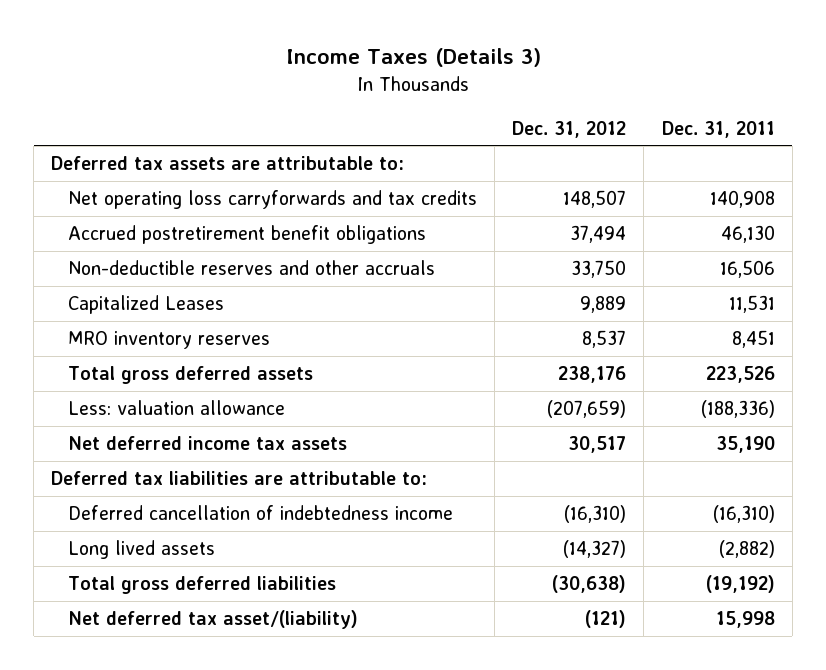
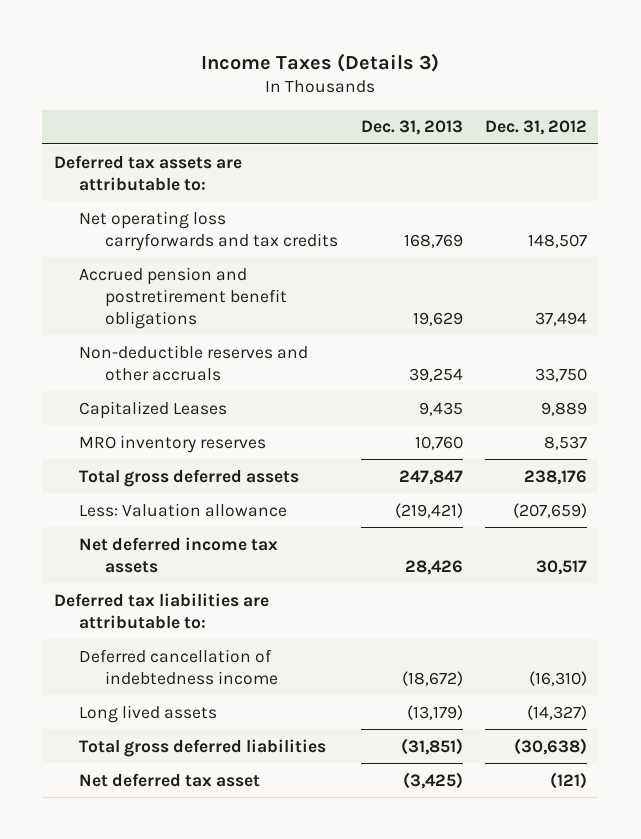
- | Dec. 31, 2012 | Dec. 31, 2011
+ | Dec. 31, 2013 | Dec. 31, 2012
- Accrued postretirement benefit obligations | 37,494 | 46,130
+ Accrued pension and postretirement benefit obligations | 19,629 | 37,494
- Less: valuation allowance | (207,659) | (188,336)
+ Less: Valuation allowance | (219,421) | (207,659)
- Net deferred tax asset/(liability) | (121) | 15,998
+ Net deferred tax asset | (3,425) | (121)

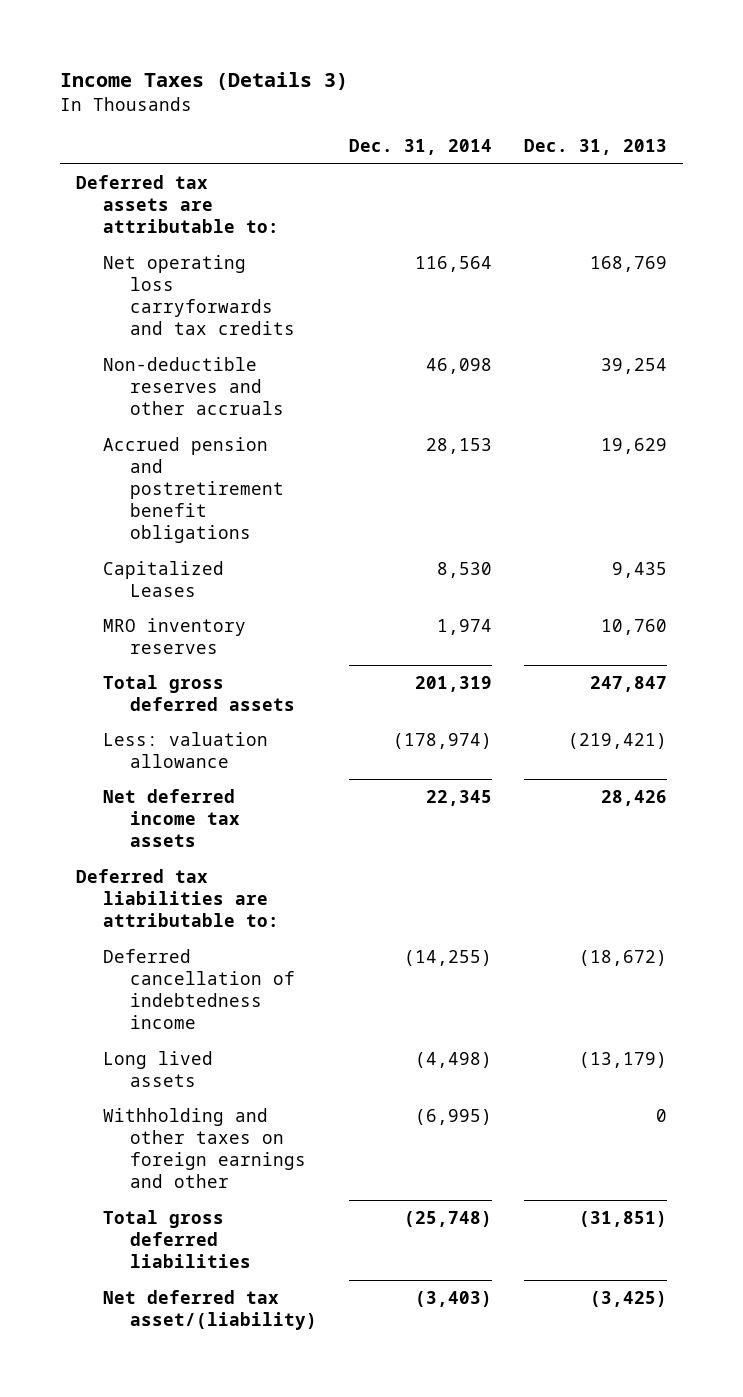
- | Dec. 31, 2013 | Dec. 31, 2012
+ | Dec. 31, 2014 | Dec. 31, 2013
moved down: Accrued pension and postretirement benefit obligations | 28,153 | 19,629
- Less: Valuation allowance | (219,421) | (207,659)
+ Less: valuation allowance | (178,974) | (219,421)
+ Withholding and other taxes on foreign earnings and other | (6,995) | 0
- Net deferred tax asset | (3,425) | (121)
+ Net deferred tax asset/(liability) | (3,403) | (3,425)

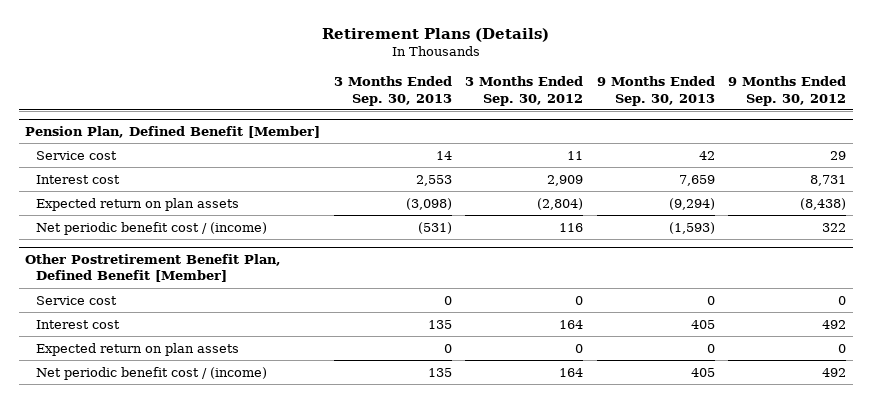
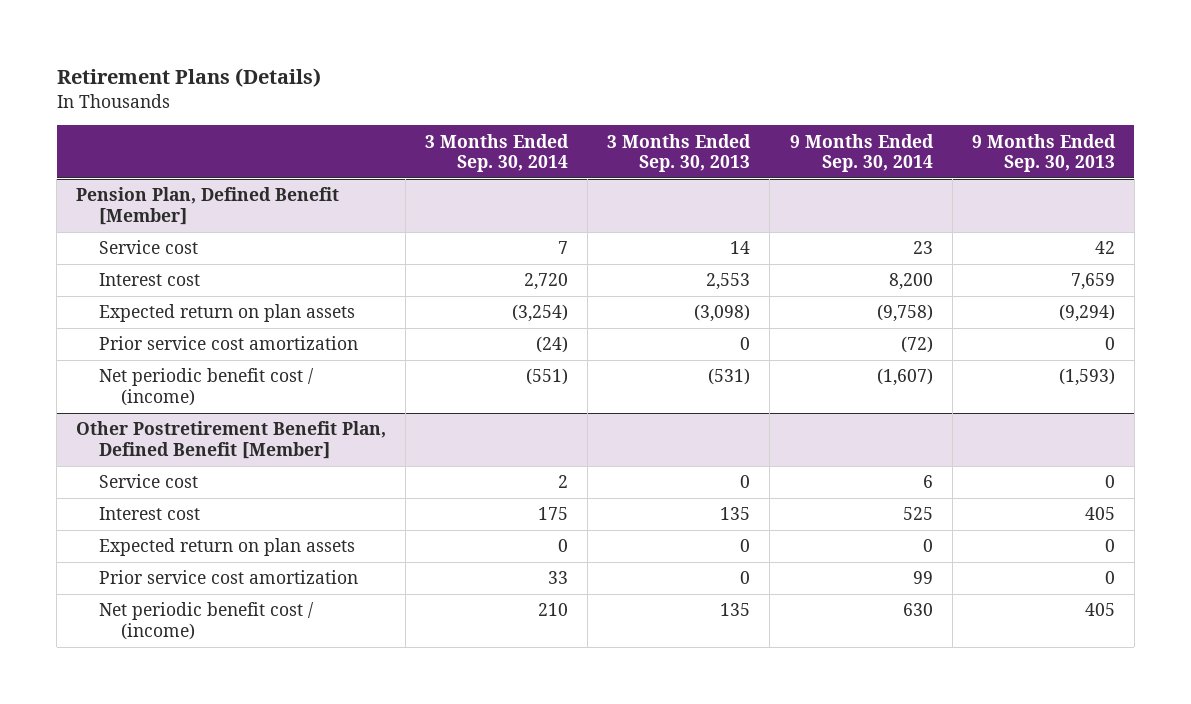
- | 3 Months Ended Sep. 30, 2013 | 3 Months Ended Sep. 30, 2012 | 9 Months Ended Sep. 30, 2013 | 9 Months Ended Sep. 30, 2012
+ | 3 Months Ended Sep. 30, 2014 | 3 Months Ended Sep. 30, 2013 | 9 Months Ended Sep. 30, 2014 | 9 Months Ended Sep. 30, 2013
@ Pension Plan, Defined Benefit [Member]
+ Prior service cost amortization | (24) | 0 | (72) | 0
@ Other Postretirement Benefit Plan, Defined Benefit [Member]
+ Prior service cost amortization | 33 | 0 | 99 | 0

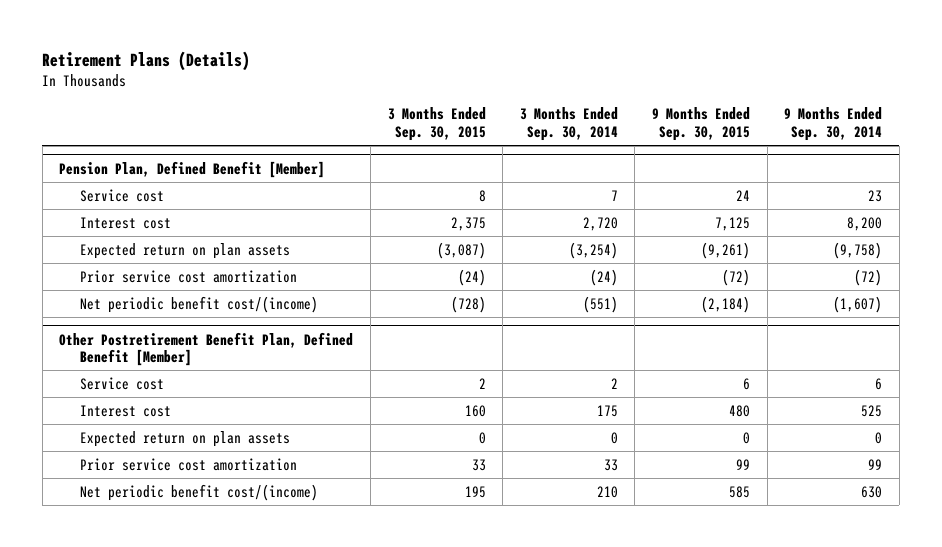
- | 3 Months Ended Sep. 30, 2014 | 3 Months Ended Sep. 30, 2013 | 9 Months Ended Sep. 30, 2014 | 9 Months Ended Sep. 30, 2013
+ | 3 Months Ended Sep. 30, 2015 | 3 Months Ended Sep. 30, 2014 | 9 Months Ended Sep. 30, 2015 | 9 Months Ended Sep. 30, 2014
@ Pension Plan, Defined Benefit [Member]
- Net periodic benefit cost / (income) | (551) | (531) | (1,607) | (1,593)
+ Net periodic benefit cost/(income) | (728) | (551) | (2,184) | (1,607)
@ Other Postretirement Benefit Plan, Defined Benefit [Member]
- Net periodic benefit cost / (income) | 210 | 135 | 630 | 405
+ Net periodic benefit cost/(income) | 195 | 210 | 585 | 630

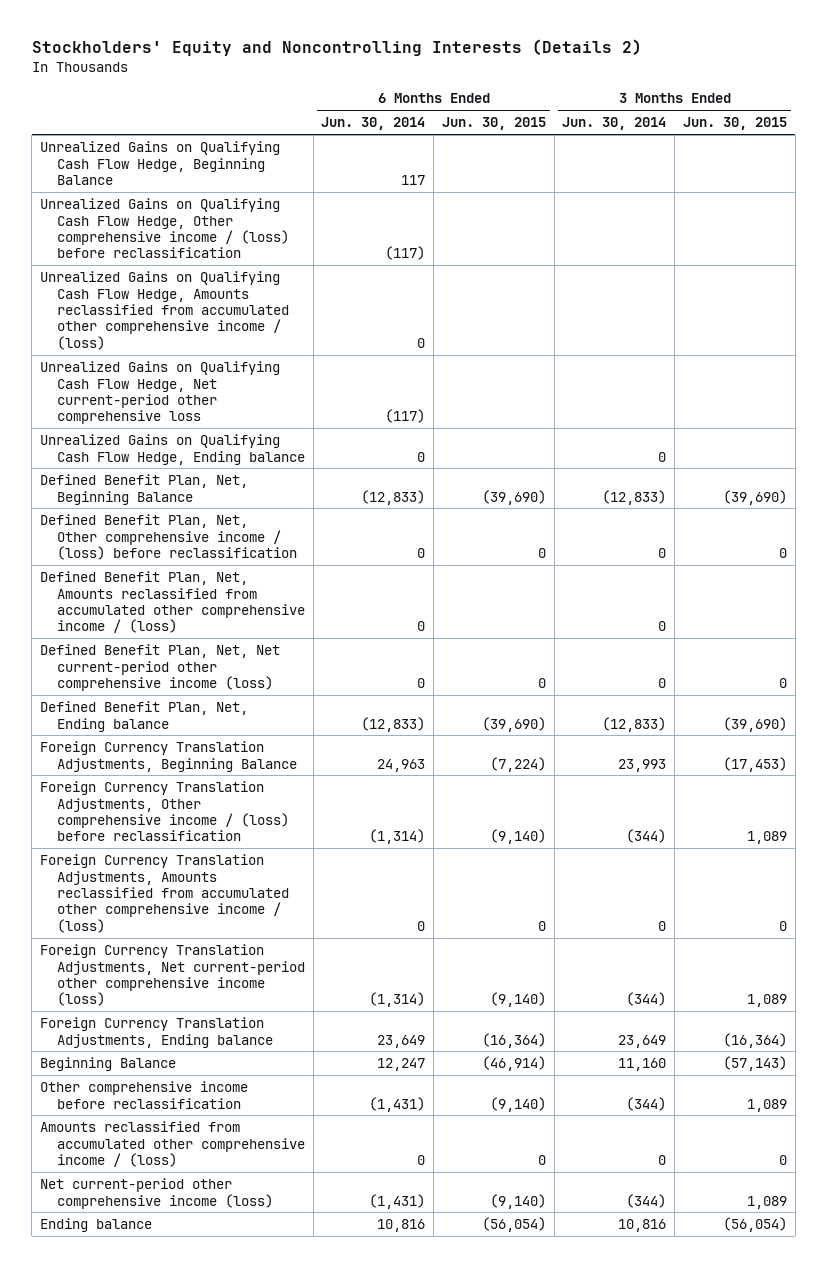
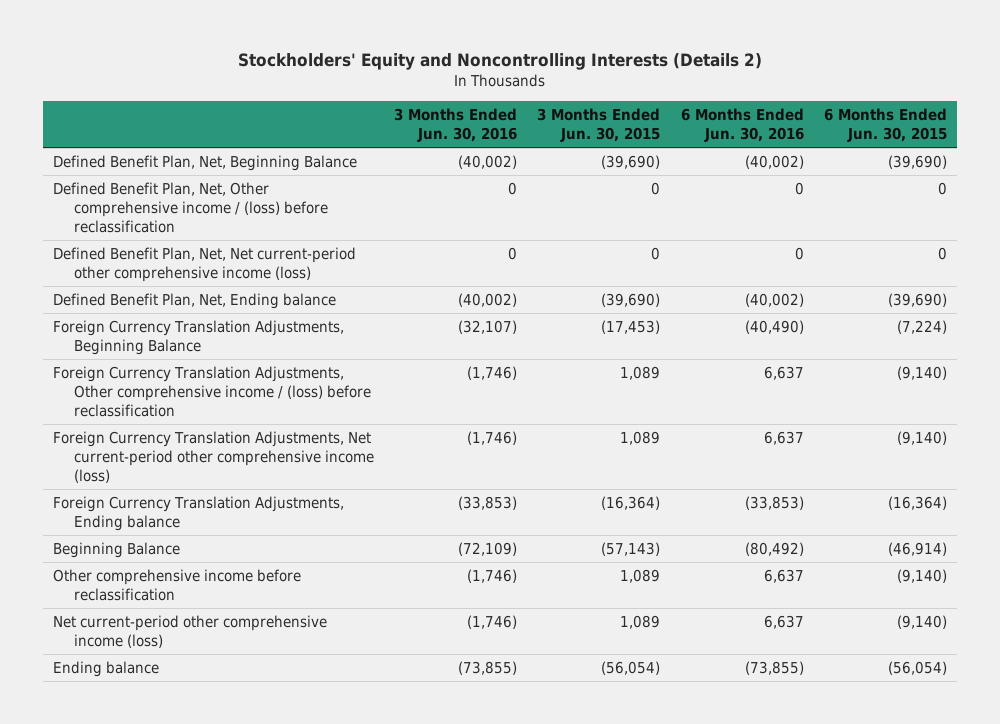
- | 6 Months Ended Jun. 30, 2014 | 6 Months Ended Jun. 30, 2015 | 3 Months Ended Jun. 30, 2014 | 3 Months Ended Jun. 30, 2015
+ | 3 Months Ended Jun. 30, 2016 | 3 Months Ended Jun. 30, 2015 | 6 Months Ended Jun. 30, 2016 | 6 Months Ended Jun. 30, 2015
- Unrealized Gains on Qualifying Cash Flow Hedge, Beginning Balance | 117 | | |
- Unrealized Gains on Qualifying Cash Flow Hedge, Other comprehensive income / (loss) before reclassification | (117) | | |
- Unrealized Gains on Qualifying Cash Flow Hedge, Amounts reclassified from accumulated other comprehensive income / (loss) | 0 | | |
- Unrealized Gains on Qualifying Cash Flow Hedge, Net current-period other comprehensive loss | (117) | | |
- Unrealized Gains on Qualifying Cash Flow Hedge, Ending balance | 0 | | 0 |
- Defined Benefit Plan, Net, Amounts reclassified from accumulated other comprehensive income / (loss) | 0 | | 0 |
- Foreign Currency Translation Adjustments, Amounts reclassified from accumulated other comprehensive income / (loss) | 0 | 0 | 0 | 0
- Amounts reclassified from accumulated other comprehensive income / (loss) | 0 | 0 | 0 | 0

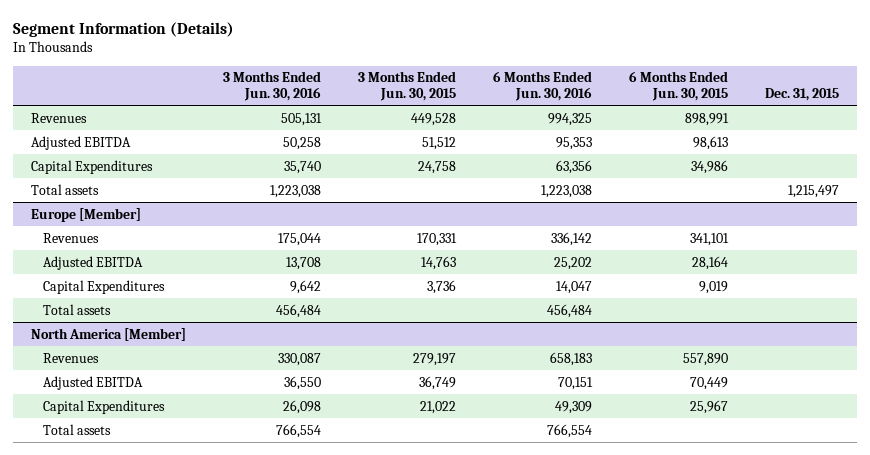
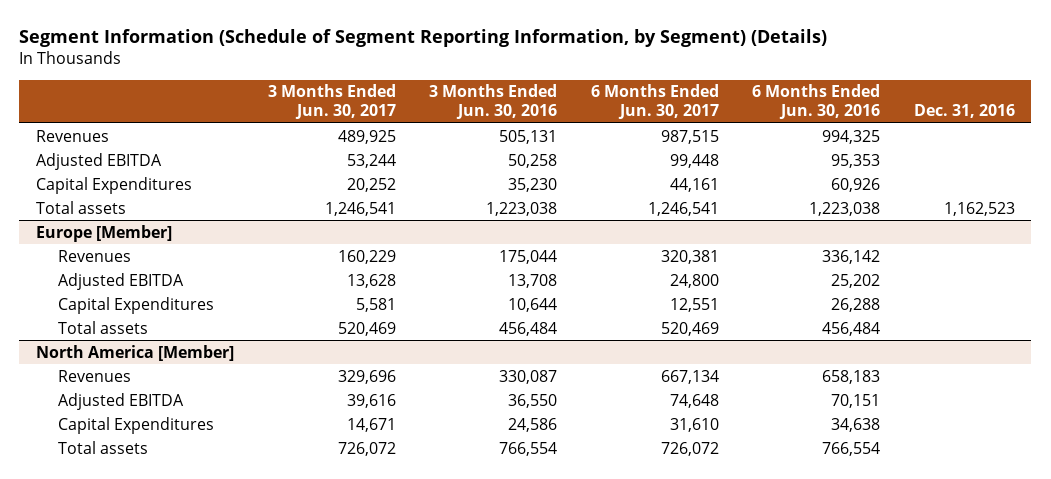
- Segment Information (Details)
+ Segment Information (Schedule of Segment Reporting Information, by Segment) (Details)
- | 3 Months Ended Jun. 30, 2016 | 3 Months Ended Jun. 30, 2015 | 6 Months Ended Jun. 30, 2016 | 6 Months Ended Jun. 30, 2015 | Dec. 31, 2015
+ | 3 Months Ended Jun. 30, 2017 | 3 Months Ended Jun. 30, 2016 | 6 Months Ended Jun. 30, 2017 | 6 Months Ended Jun. 30, 2016 | Dec. 31, 2016
- Capital Expenditures | 35,740 | 24,758 | 63,356 | 34,986 |
+ Capital Expenditures | 20,252 | 35,230 | 44,161 | 60,926 |
@ Europe [Member]
- Capital Expenditures | 9,642 | 3,736 | 14,047 | 9,019 |
+ Capital Expenditures | 5,581 | 10,644 | 12,551 | 26,288 |
@ North America [Member]
- Capital Expenditures | 26,098 | 21,022 | 49,309 | 25,967 |
+ Capital Expenditures | 14,671 | 24,586 | 31,610 | 34,638 |

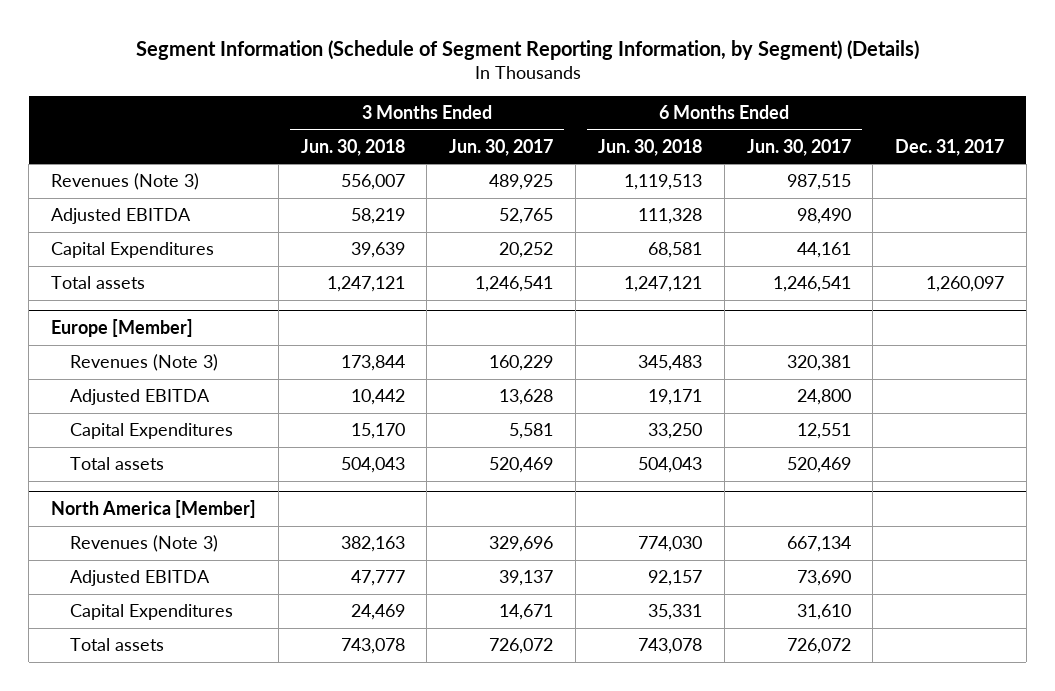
- | 3 Months Ended Jun. 30, 2017 | 3 Months Ended Jun. 30, 2016 | 6 Months Ended Jun. 30, 2017 | 6 Months Ended Jun. 30, 2016 | Dec. 31, 2016
+ | 3 Months Ended Jun. 30, 2018 | 3 Months Ended Jun. 30, 2017 | 6 Months Ended Jun. 30, 2018 | 6 Months Ended Jun. 30, 2017 | Dec. 31, 2017
- Revenues | 489,925 | 505,131 | 987,515 | 994,325 |
- Adjusted EBITDA | 53,244 | 50,258 | 99,448 | 95,353 |
+ Revenues (Note 3) | 556,007 | 489,925 | 1,119,513 | 987,515 |
+ Adjusted EBITDA | 58,219 | 52,765 | 111,328 | 98,490 |
@ Europe [Member]
- Revenues | 160,229 | 175,044 | 320,381 | 336,142 |
+ Revenues (Note 3) | 173,844 | 160,229 | 345,483 | 320,381 |
@ North America [Member]
- Revenues | 329,696 | 330,087 | 667,134 | 658,183 |
- Adjusted EBITDA | 39,616 | 36,550 | 74,648 | 70,151 |
+ Revenues (Note 3) | 382,163 | 329,696 | 774,030 | 667,134 |
+ Adjusted EBITDA | 47,777 | 39,137 | 92,157 | 73,690 |

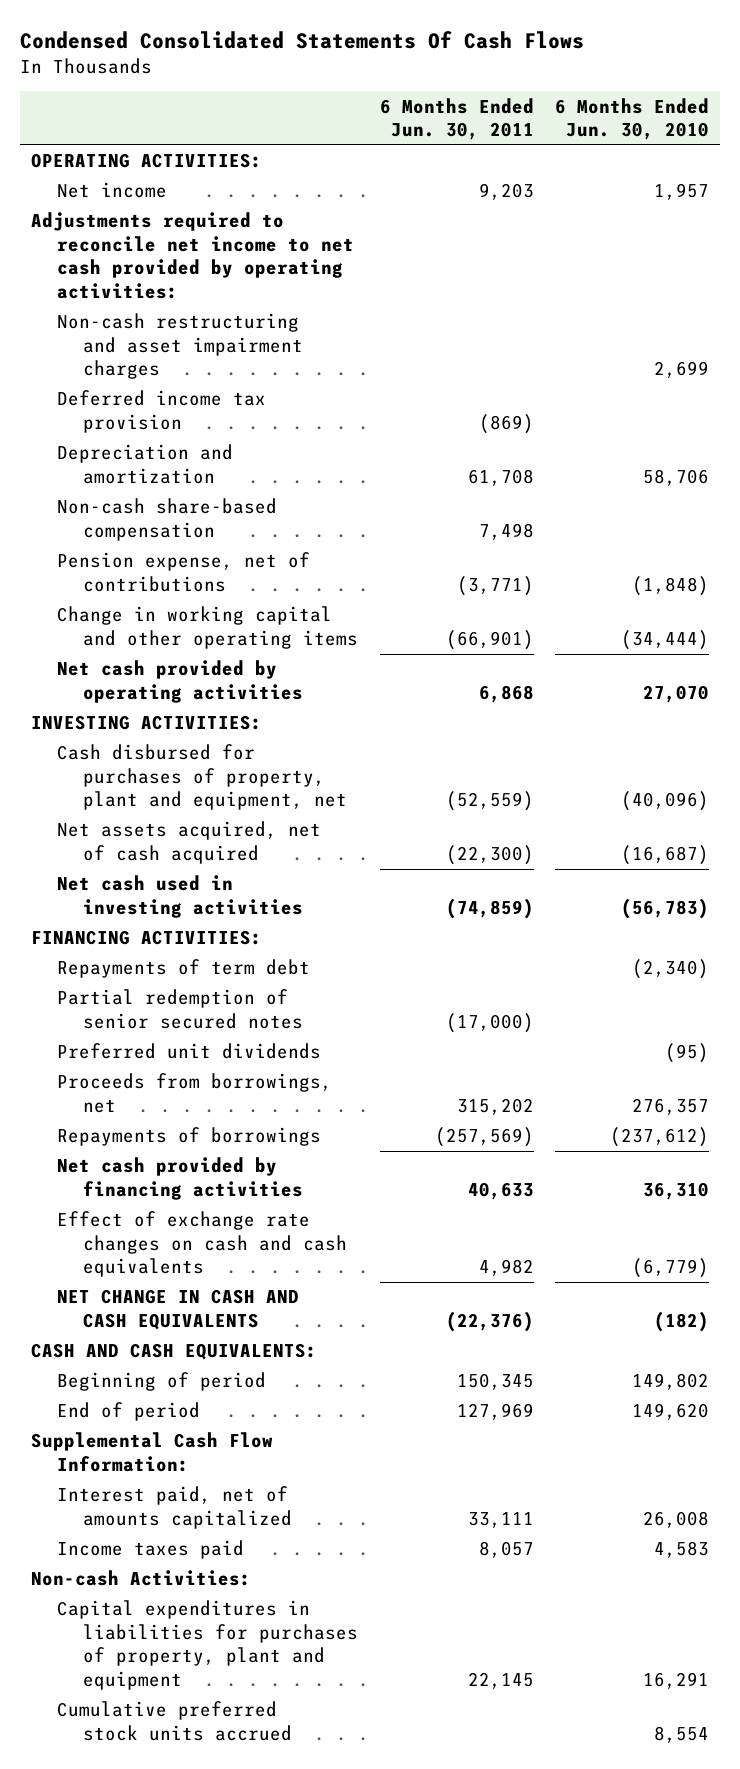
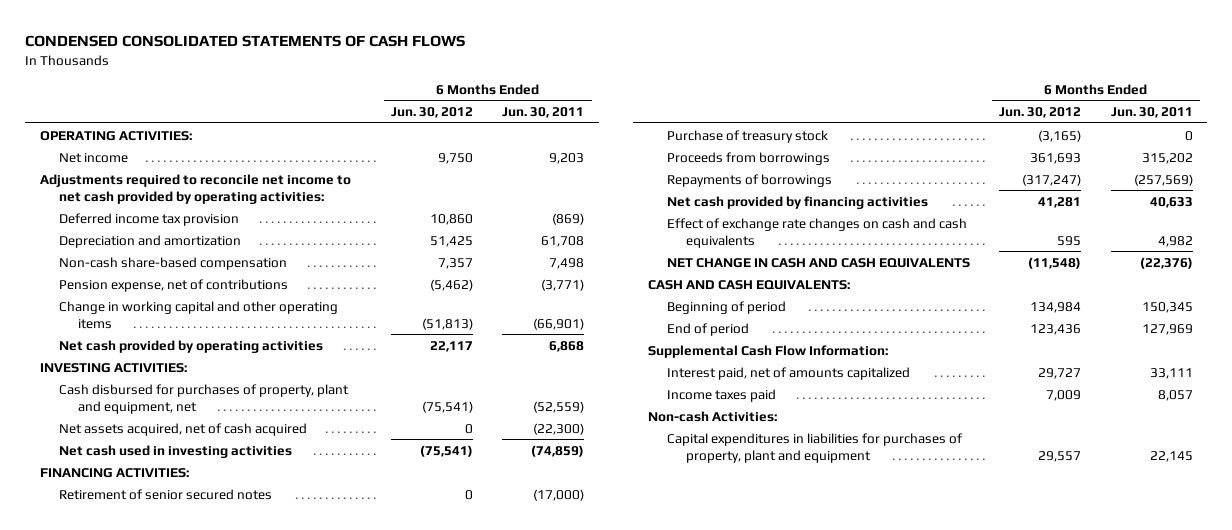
- Condensed Consolidated Statements Of Cash Flows
+ CONDENSED CONSOLIDATED STATEMENTS OF CASH FLOWS
- | 6 Months Ended Jun. 30, 2011 | 6 Months Ended Jun. 30, 2010
+ | 6 Months Ended Jun. 30, 2012 | 6 Months Ended Jun. 30, 2011
- Non-cash restructuring and asset impairment charges | | 2,699
- Repayments of term debt | | (2,340)
- Partial redemption of senior secured notes | (17,000) |
- Preferred unit dividends | | (95)
- Proceeds from borrowings, net | 315,202 | 276,357
+ Retirement of senior secured notes | 0 | (17,000)
+ Purchase of treasury stock | (3,165) | 0
+ Proceeds from borrowings | 361,693 | 315,202
- Cumulative preferred stock units accrued | | 8,554

